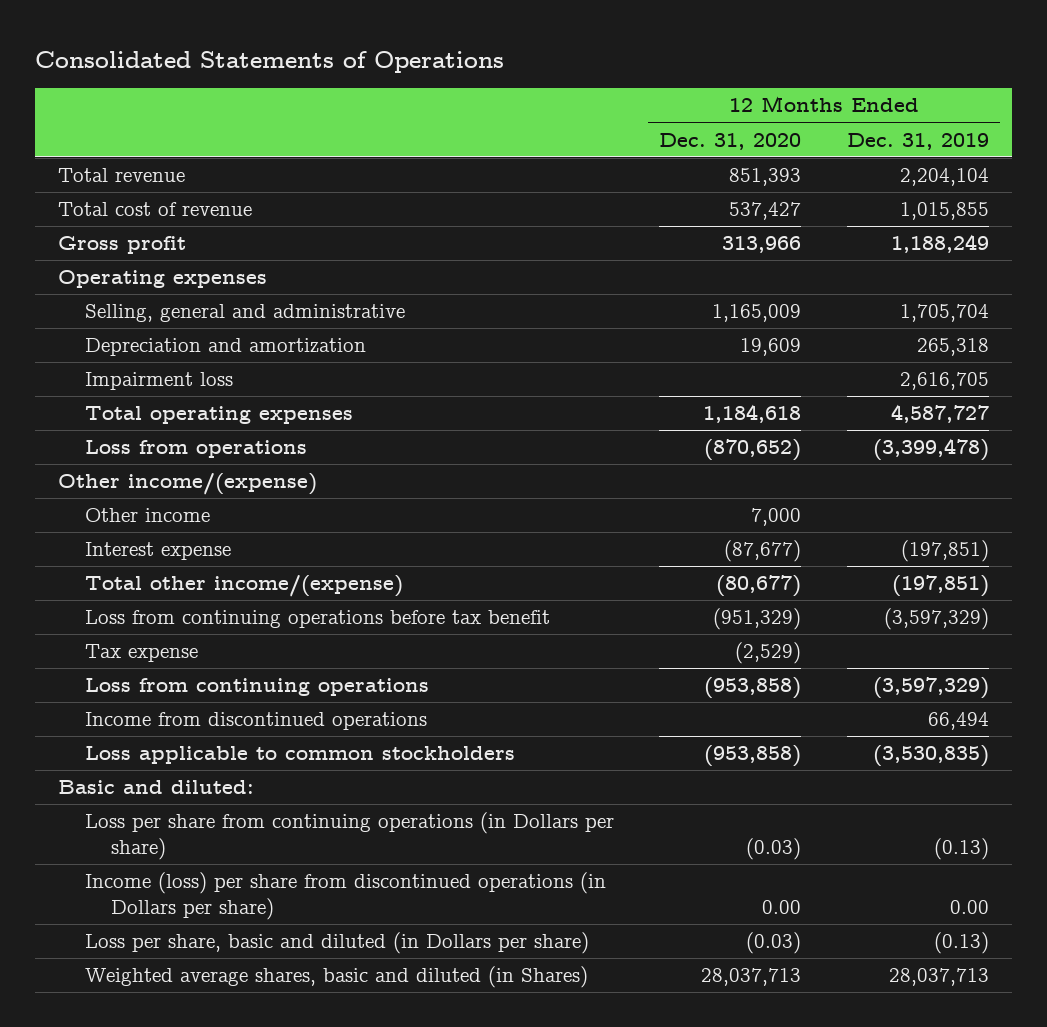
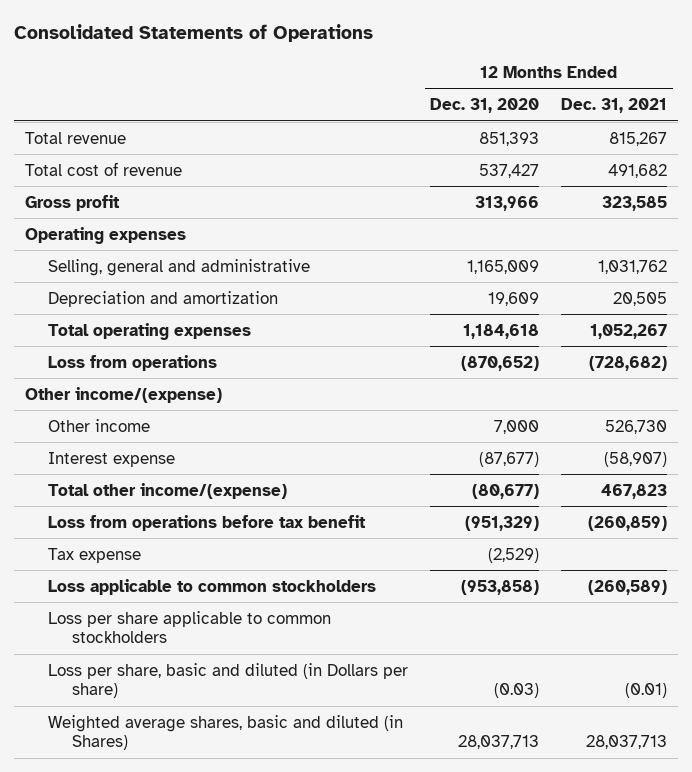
- | 12 Months Ended Dec. 31, 2020 | 12 Months Ended Dec. 31, 2019
+ | 12 Months Ended Dec. 31, 2020 | 12 Months Ended Dec. 31, 2021
- Impairment loss | | 2,616,705
- Loss from continuing operations before tax benefit | (951,329) | (3,597,329)
+ Loss from operations before tax benefit | (951,329) | (260,859)
- Loss from continuing operations | (953,858) | (3,597,329)
- Income from discontinued operations | | 66,494
- Basic and diluted:
- Loss per share from continuing operations (in Dollars per share) | (0.03) | (0.13)
- Income (loss) per share from discontinued operations (in Dollars per share) | 0.00 | 0.00
+ Loss per share applicable to common stockholders

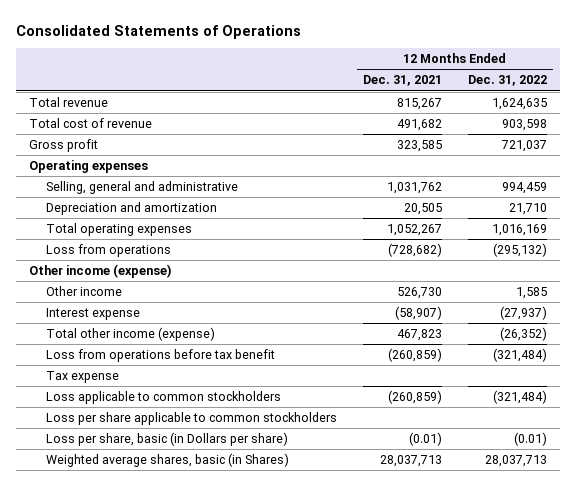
- | 12 Months Ended Dec. 31, 2020 | 12 Months Ended Dec. 31, 2021
+ | 12 Months Ended Dec. 31, 2021 | 12 Months Ended Dec. 31, 2022
- Other income/(expense)
+ Other income (expense)
- Total other income/(expense) | (80,677) | 467,823
+ Total other income (expense) | 467,823 | (26,352)
- Loss applicable to common stockholders | (953,858) | (260,589)
+ Loss applicable to common stockholders | (260,859) | (321,484)
- Loss per share, basic and diluted (in Dollars per share) | (0.03) | (0.01)
- Weighted average shares, basic and diluted (in Shares) | 28,037,713 | 28,037,713
+ Loss per share, basic (in Dollars per share) | (0.01) | (0.01)
+ Weighted average shares, basic (in Shares) | 28,037,713 | 28,037,713

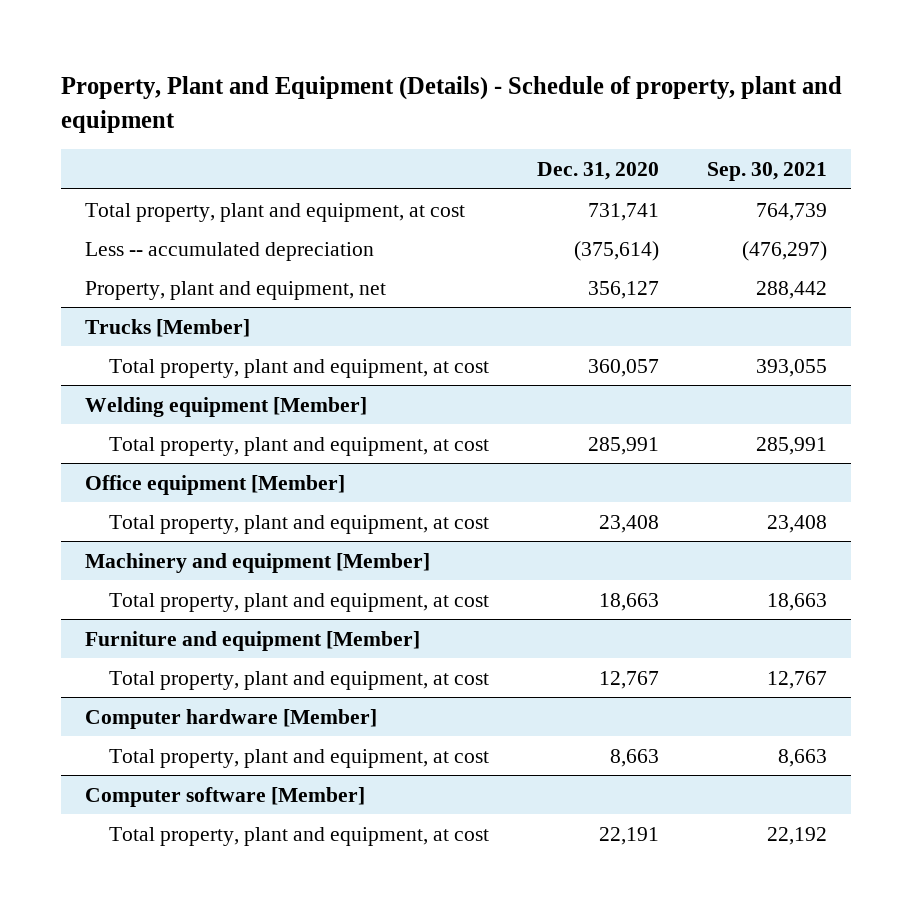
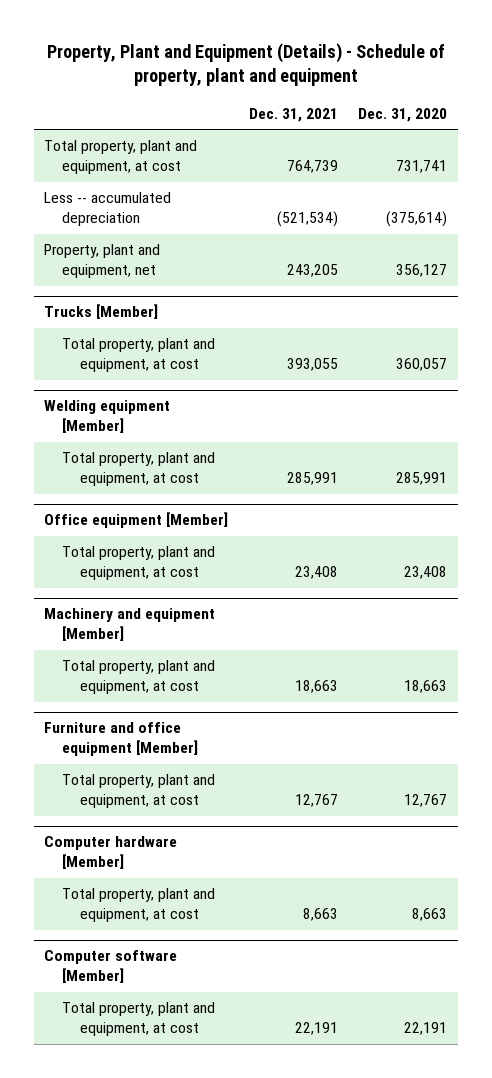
- | Dec. 31, 2020 | Sep. 30, 2021
+ | Dec. 31, 2021 | Dec. 31, 2020
- Furniture and equipment [Member]
+ Furniture and office equipment [Member]

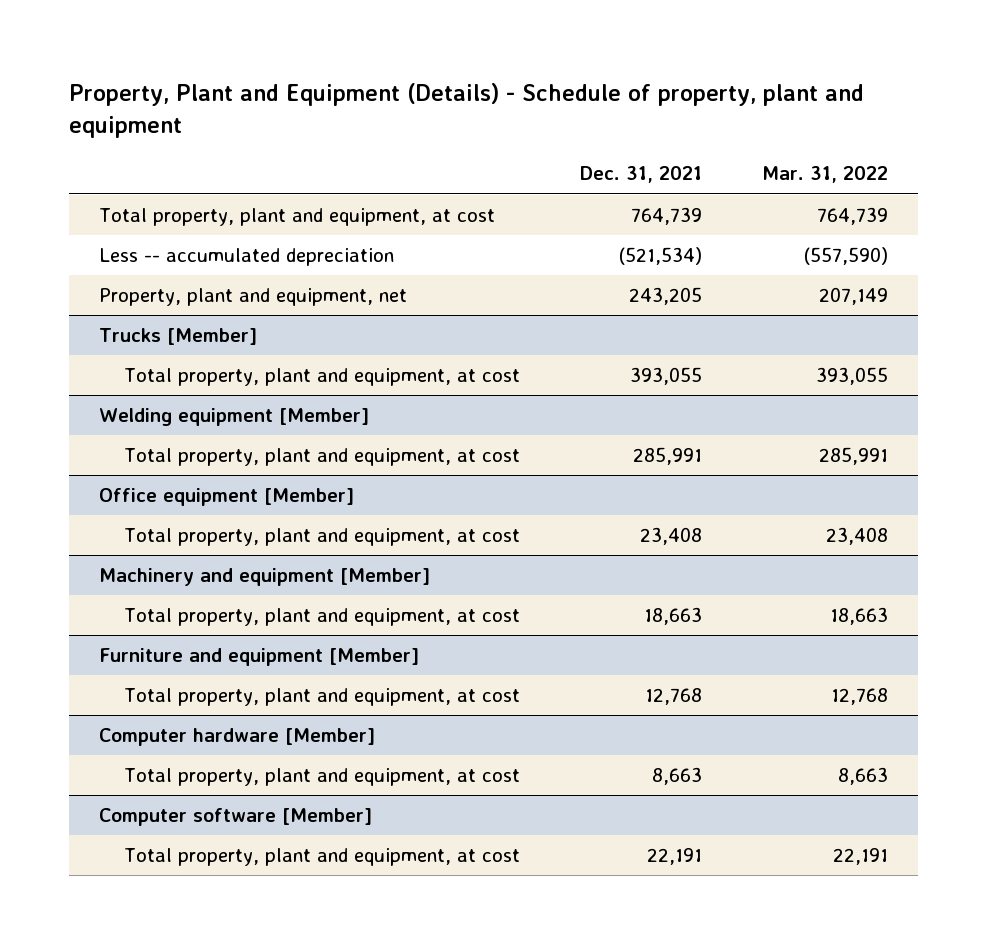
- | Dec. 31, 2021 | Dec. 31, 2020
+ | Dec. 31, 2021 | Mar. 31, 2022
- Furniture and office equipment [Member]
- Total property, plant and equipment, at cost | 12,767 | 12,767
+ Furniture and equipment [Member]
+ Total property, plant and equipment, at cost | 12,768 | 12,768

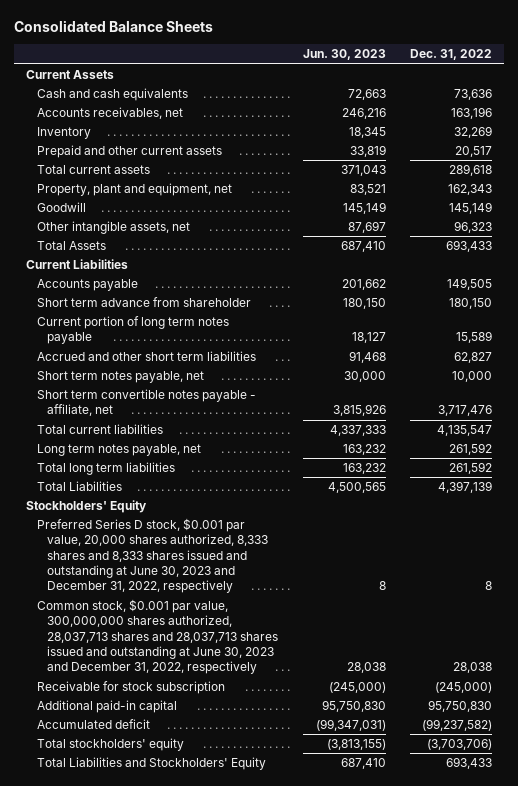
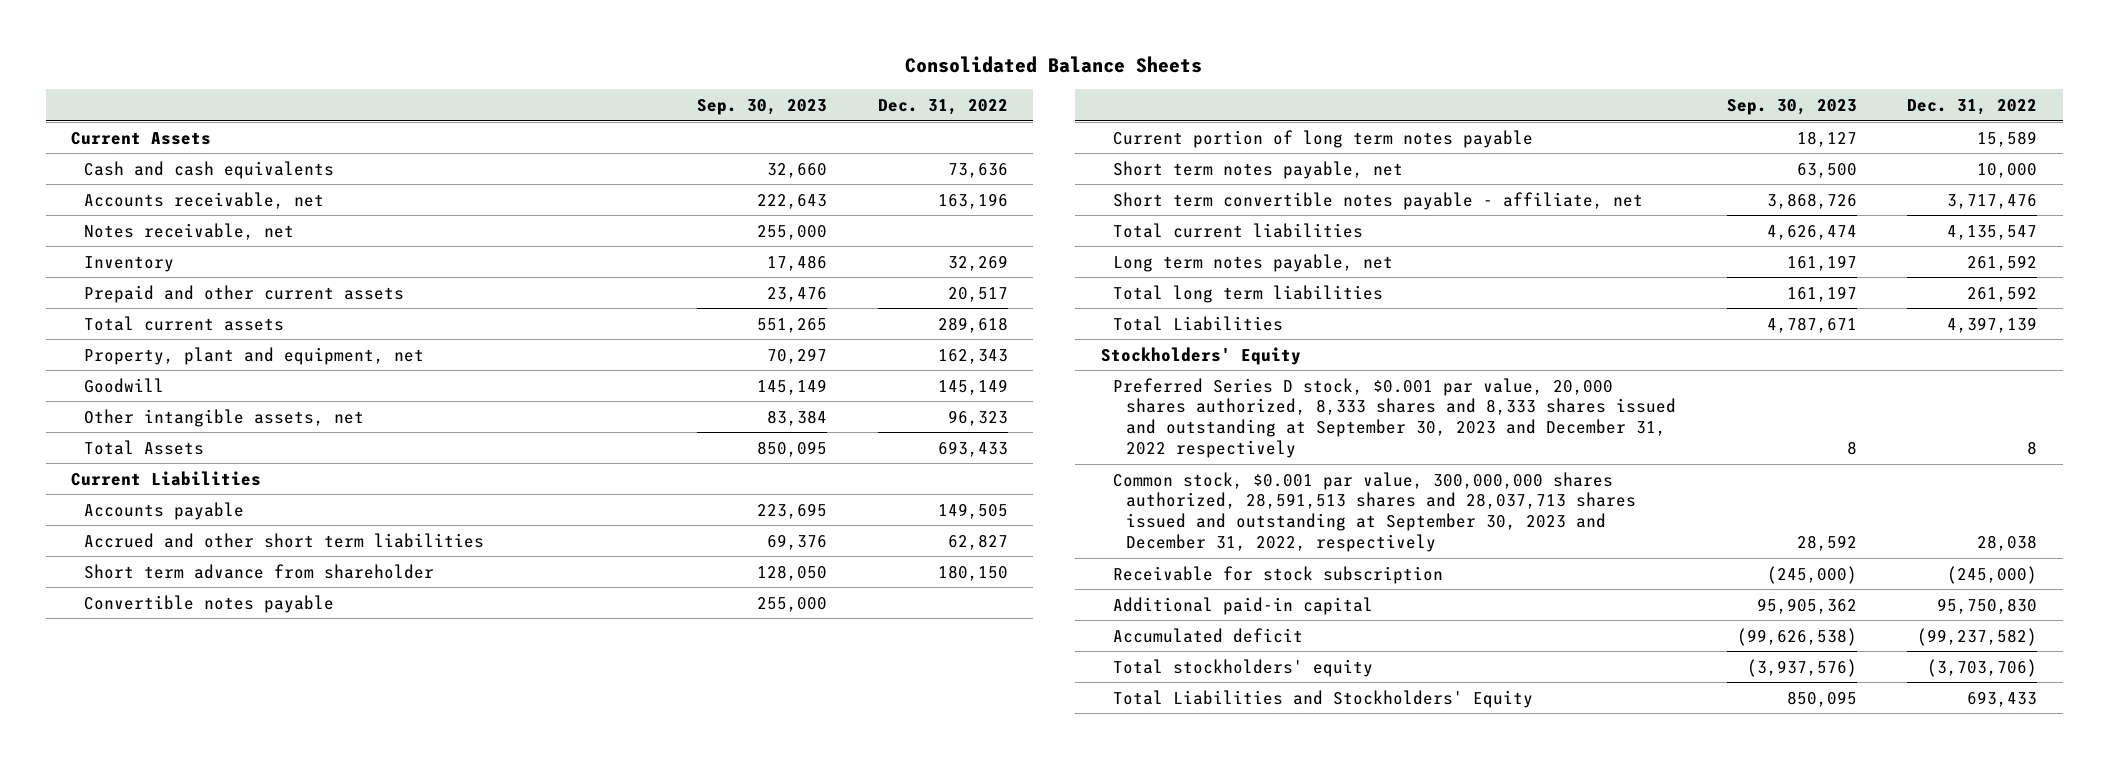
- | Jun. 30, 2023 | Dec. 31, 2022
+ | Sep. 30, 2023 | Dec. 31, 2022
- Accounts receivables, net | 246,216 | 163,196
+ Accounts receivable, net | 222,643 | 163,196
+ Notes receivable, net | 255,000 |
moved up: Accrued and other short term liabilities | 69,376 | 62,827
+ Convertible notes payable | 255,000 |
- Preferred Series D stock, $0.001 par value, 20,000 shares authorized, 8,333 shares and 8,333 shares issued and outstanding at June 30, 2023 and December 31, 2022, respectively | 8 | 8
- Common stock, $0.001 par value, 300,000,000 shares authorized, 28,037,713 shares and 28,037,713 shares issued and outstanding at June 30, 2023 and December 31, 2022, respectively | 28,038 | 28,038
+ Preferred Series D stock, $0.001 par value, 20,000 shares authorized, 8,333 shares and 8,333 shares issued and outstanding at September 30, 2023 and December 31, 2022 respectively | 8 | 8
+ Common stock, $0.001 par value, 300,000,000 shares authorized, 28,591,513 shares and 28,037,713 shares issued and outstanding at September 30, 2023 and December 31, 2022, respectively | 28,592 | 28,038

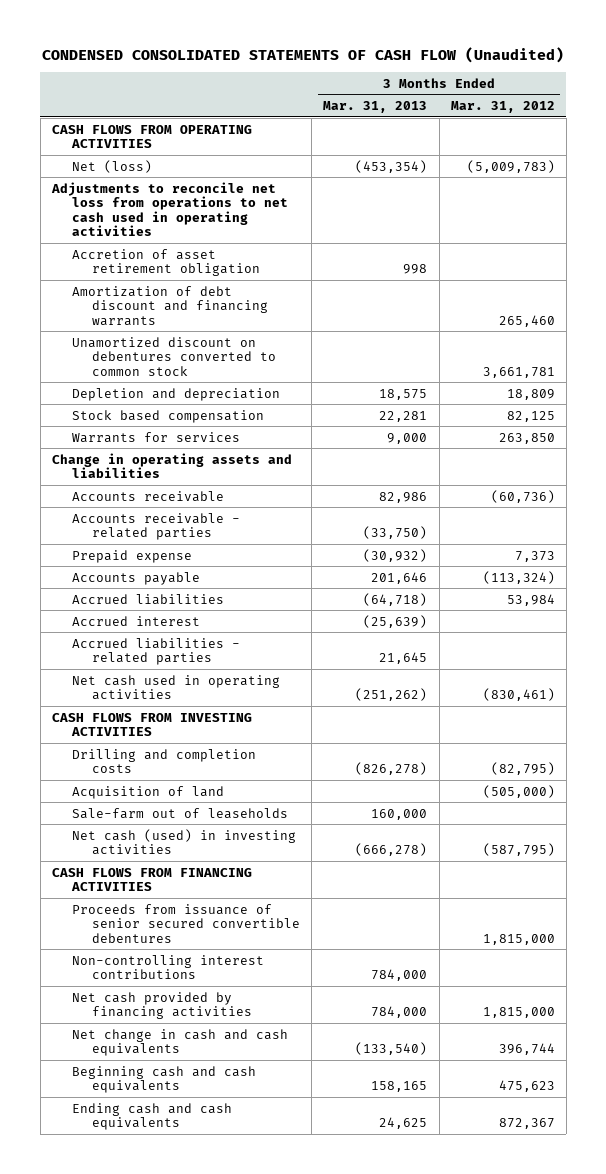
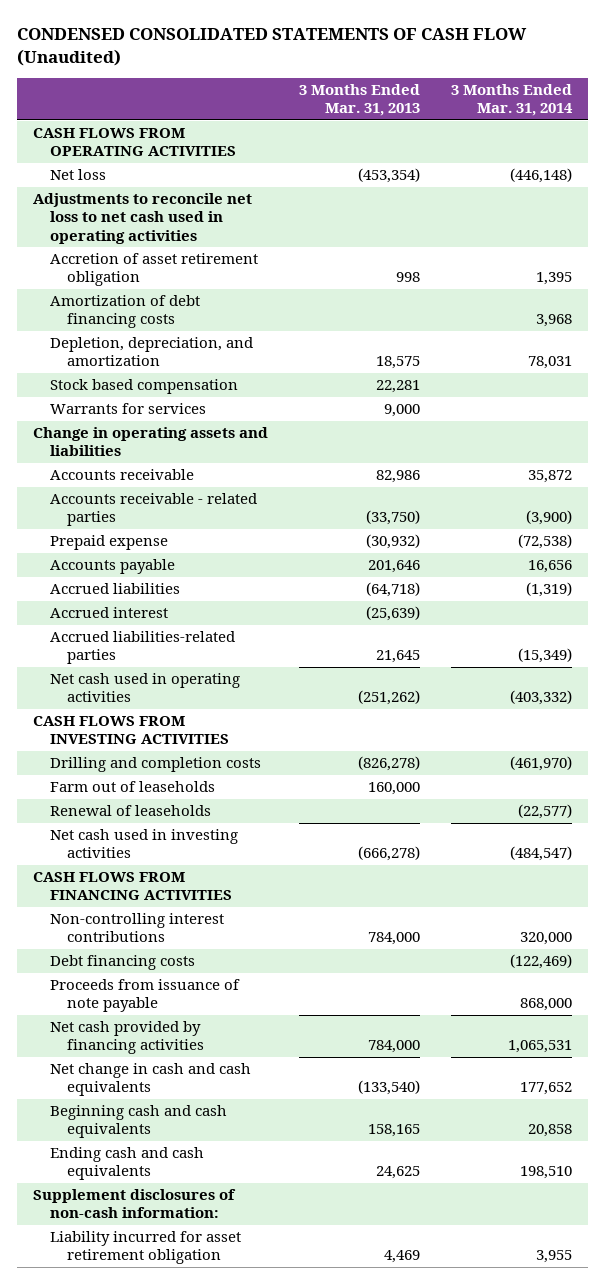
- | 3 Months Ended Mar. 31, 2013 | 3 Months Ended Mar. 31, 2012
+ | 3 Months Ended Mar. 31, 2013 | 3 Months Ended Mar. 31, 2014
- Net (loss) | (453,354) | (5,009,783)
- Adjustments to reconcile net loss from operations to net cash used in operating activities
+ Net loss | (453,354) | (446,148)
+ Adjustments to reconcile net loss to net cash used in operating activities
- Amortization of debt discount and financing warrants | | 265,460
- Unamortized discount on debentures converted to common stock | | 3,661,781
- Depletion and depreciation | 18,575 | 18,809
+ Amortization of debt financing costs | | 3,968
+ Depletion, depreciation, and amortization | 18,575 | 78,031
- Accrued liabilities - related parties | 21,645 |
+ Accrued liabilities-related parties | 21,645 | (15,349)
- Acquisition of land | | (505,000)
- Sale-farm out of leaseholds | 160,000 |
- Net cash (used) in investing activities | (666,278) | (587,795)
+ Farm out of leaseholds | 160,000 |
+ Renewal of leaseholds | | (22,577)
+ Net cash used in investing activities | (666,278) | (484,547)
- Proceeds from issuance of senior secured convertible debentures | | 1,815,000
+ Debt financing costs | | (122,469)
+ Proceeds from issuance of note payable | | 868,000
+ Supplement disclosures of non-cash information:
+ Liability incurred for asset retirement obligation | 4,469 | 3,955

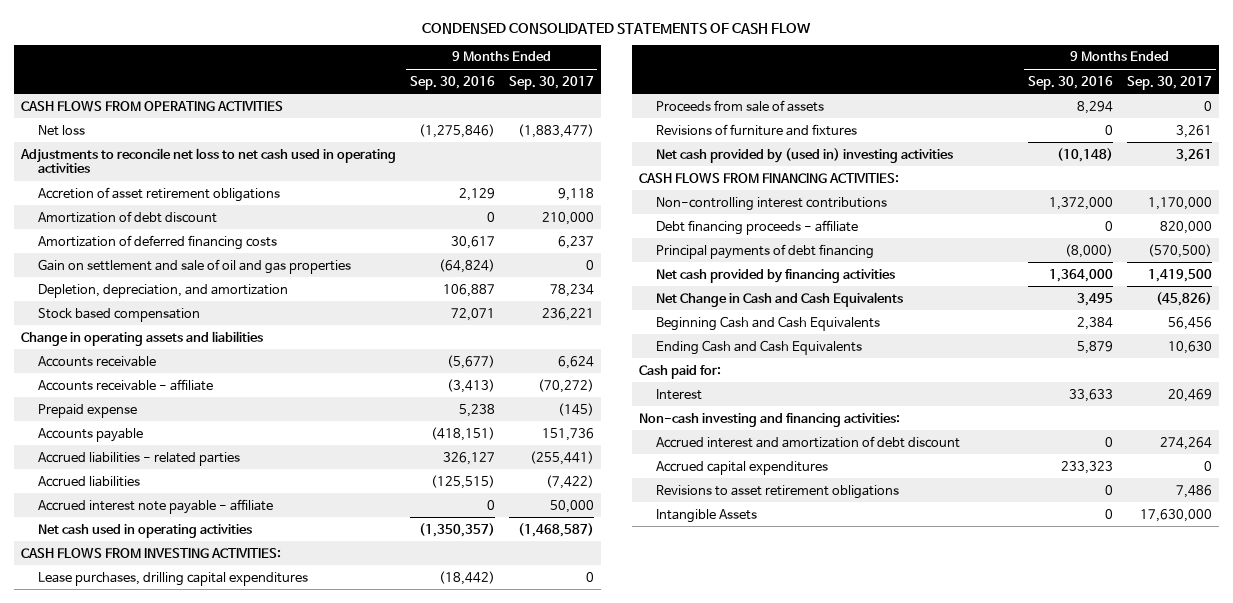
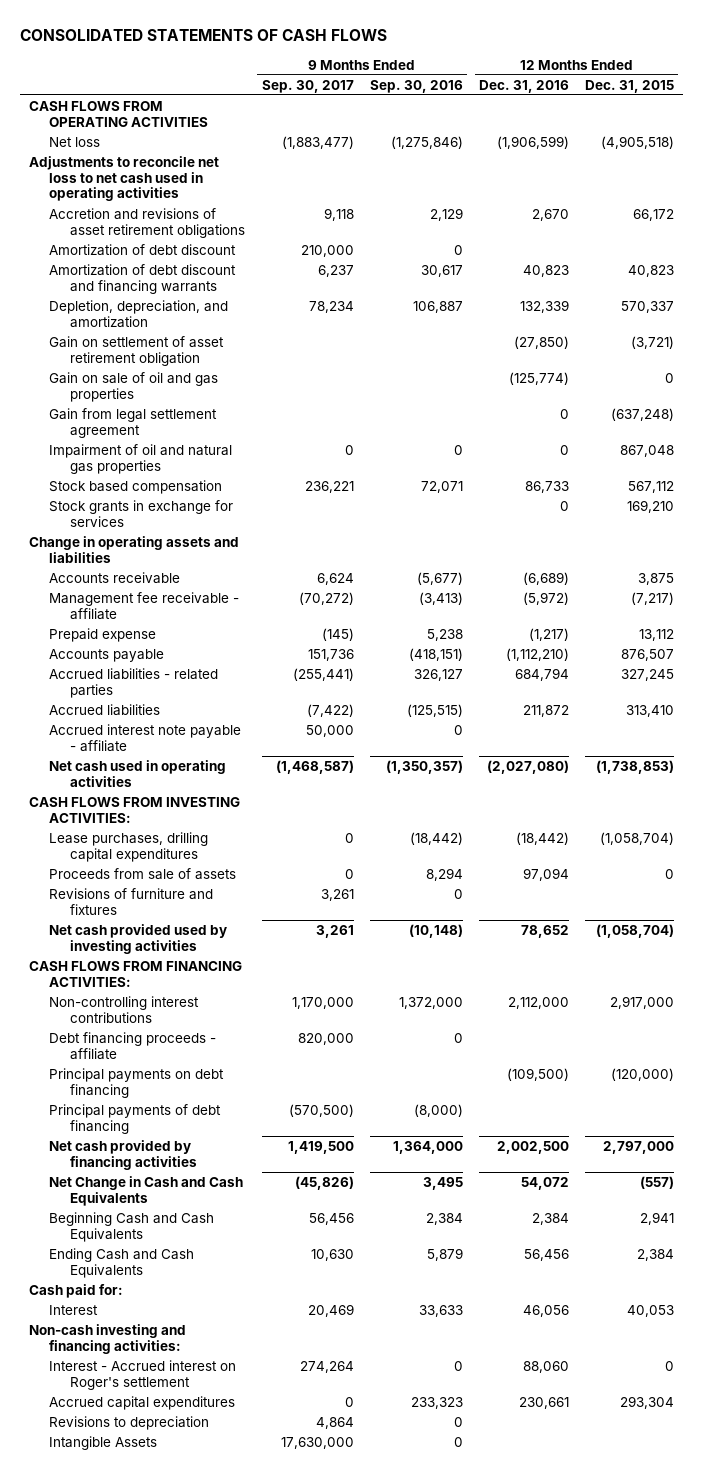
- CONDENSED CONSOLIDATED STATEMENTS OF CASH FLOW
+ CONSOLIDATED STATEMENTS OF CASH FLOWS
- | 9 Months Ended Sep. 30, 2016 | 9 Months Ended Sep. 30, 2017
+ | 9 Months Ended Sep. 30, 2017 | 9 Months Ended Sep. 30, 2016 | 12 Months Ended Dec. 31, 2016 | 12 Months Ended Dec. 31, 2015
- Accretion of asset retirement obligations | 2,129 | 9,118
+ Accretion and revisions of asset retirement obligations | 9,118 | 2,129 | 2,670 | 66,172
- Amortization of deferred financing costs | 30,617 | 6,237
- Gain on settlement and sale of oil and gas properties | (64,824) | 0
+ Amortization of debt discount and financing warrants | 6,237 | 30,617 | 40,823 | 40,823
+ Gain on settlement of asset retirement obligation | | | (27,850) | (3,721)
+ Gain on sale of oil and gas properties | | | (125,774) | 0
+ Gain from legal settlement agreement | | | 0 | (637,248)
+ Impairment of oil and natural gas properties | 0 | 0 | 0 | 867,048
+ Stock grants in exchange for services | | | 0 | 169,210
- Accounts receivable - affiliate | (3,413) | (70,272)
+ Management fee receivable - affiliate | (70,272) | (3,413) | (5,972) | (7,217)
- Net cash provided by (used in) investing activities | (10,148) | 3,261
+ Net cash provided used by investing activities | 3,261 | (10,148) | 78,652 | (1,058,704)
+ Principal payments on debt financing | | | (109,500) | (120,000)
- Accrued interest and amortization of debt discount | 0 | 274,264
+ Interest - Accrued interest on Roger's settlement | 274,264 | 0 | 88,060 | 0
- Revisions to asset retirement obligations | 0 | 7,486
+ Revisions to depreciation | 4,864 | 0 | |

